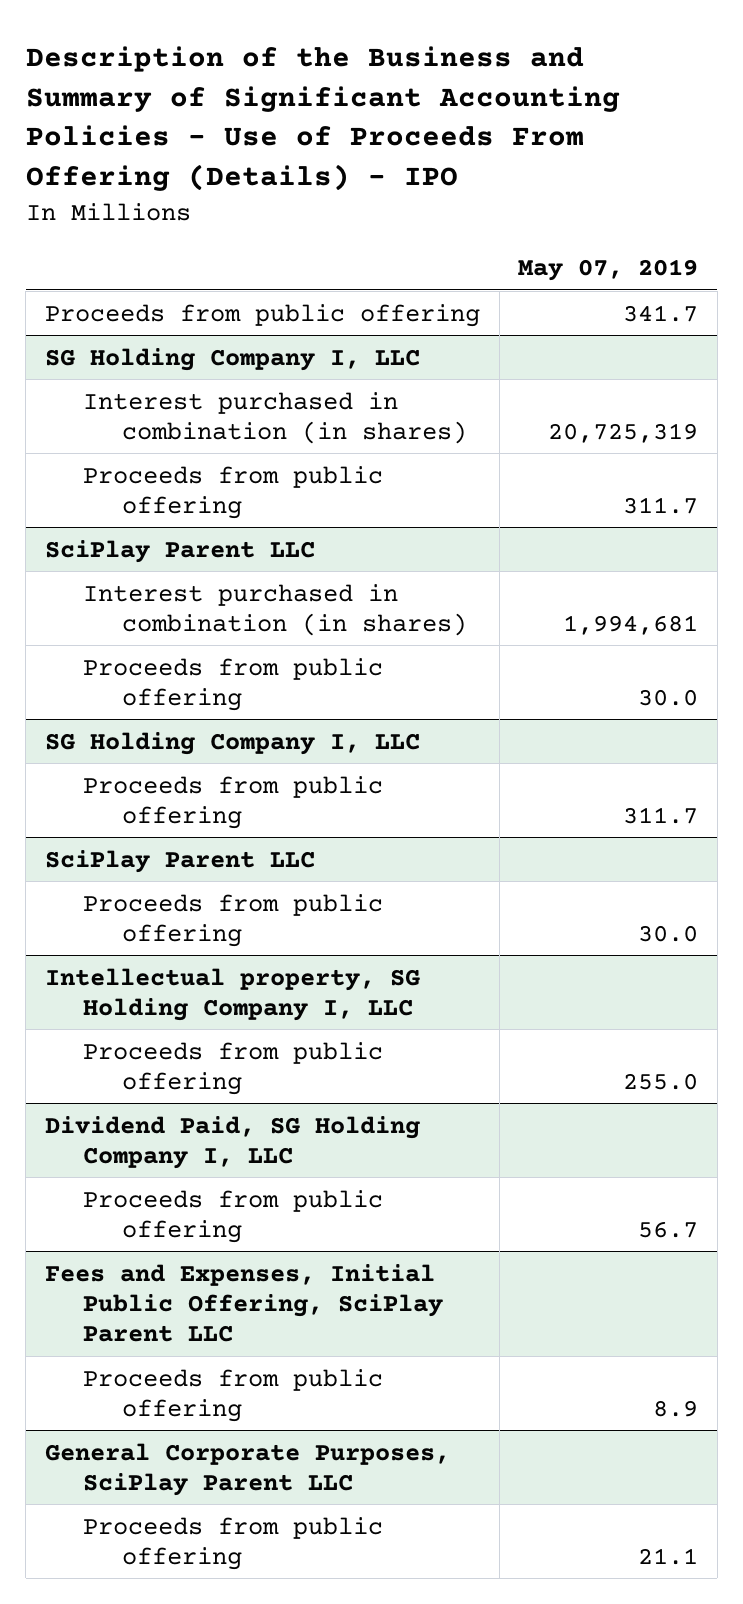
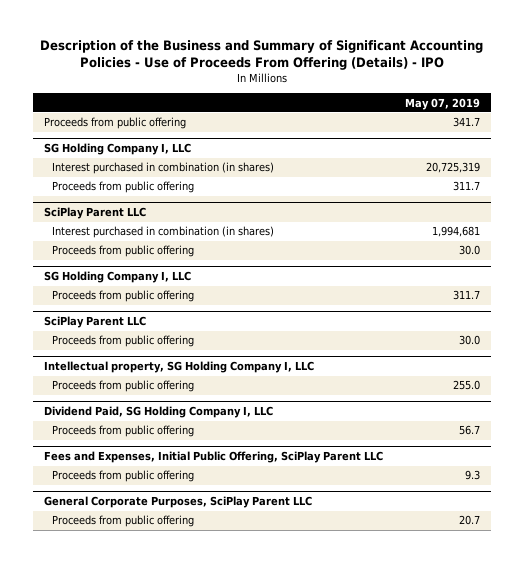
@ Fees and Expenses, Initial Public Offering, SciPlay Parent LLC
- Proceeds from public offering | 8.9
+ Proceeds from public offering | 9.3
@ General Corporate Purposes, SciPlay Parent LLC
- Proceeds from public offering | 21.1
+ Proceeds from public offering | 20.7

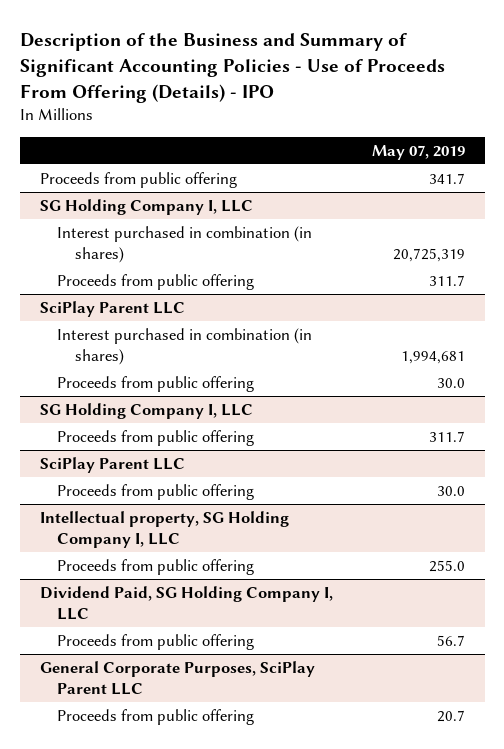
- Fees and Expenses, Initial Public Offering, SciPlay Parent LLC
- Proceeds from public offering | 9.3

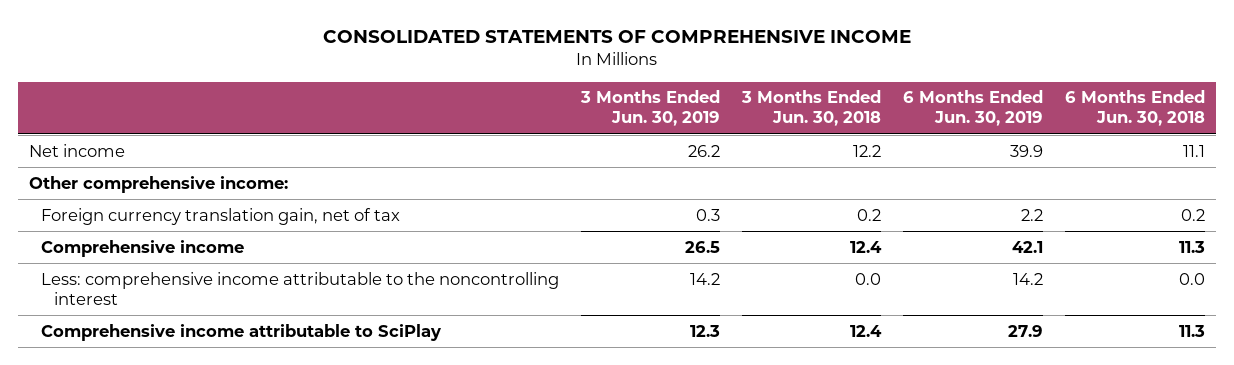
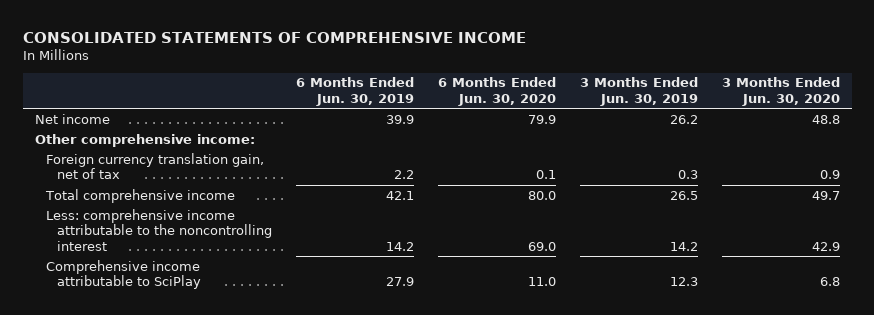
- | 3 Months Ended Jun. 30, 2019 | 3 Months Ended Jun. 30, 2018 | 6 Months Ended Jun. 30, 2019 | 6 Months Ended Jun. 30, 2018
+ | 6 Months Ended Jun. 30, 2019 | 6 Months Ended Jun. 30, 2020 | 3 Months Ended Jun. 30, 2019 | 3 Months Ended Jun. 30, 2020
- Comprehensive income | 26.5 | 12.4 | 42.1 | 11.3
+ Total comprehensive income | 42.1 | 80.0 | 26.5 | 49.7

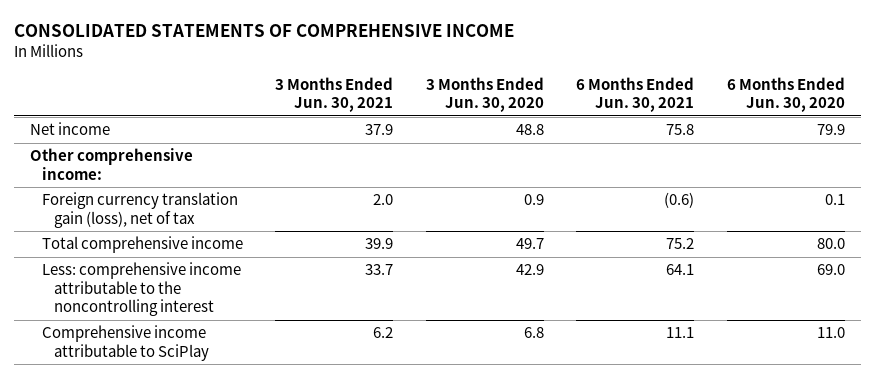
- | 6 Months Ended Jun. 30, 2019 | 6 Months Ended Jun. 30, 2020 | 3 Months Ended Jun. 30, 2019 | 3 Months Ended Jun. 30, 2020
+ | 3 Months Ended Jun. 30, 2021 | 3 Months Ended Jun. 30, 2020 | 6 Months Ended Jun. 30, 2021 | 6 Months Ended Jun. 30, 2020
- Foreign currency translation gain, net of tax | 2.2 | 0.1 | 0.3 | 0.9
+ Foreign currency translation gain (loss), net of tax | 2.0 | 0.9 | (0.6) | 0.1

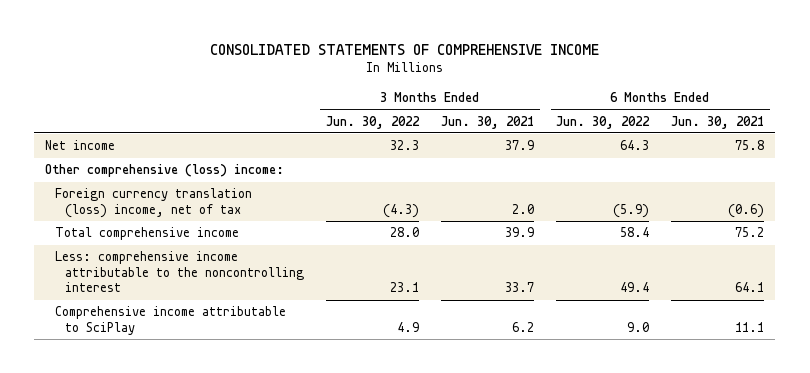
- | 3 Months Ended Jun. 30, 2021 | 3 Months Ended Jun. 30, 2020 | 6 Months Ended Jun. 30, 2021 | 6 Months Ended Jun. 30, 2020
+ | 3 Months Ended Jun. 30, 2022 | 3 Months Ended Jun. 30, 2021 | 6 Months Ended Jun. 30, 2022 | 6 Months Ended Jun. 30, 2021
- Other comprehensive income:
- Foreign currency translation gain (loss), net of tax | 2.0 | 0.9 | (0.6) | 0.1
+ Other comprehensive (loss) income:
+ Foreign currency translation (loss) income, net of tax | (4.3) | 2.0 | (5.9) | (0.6)

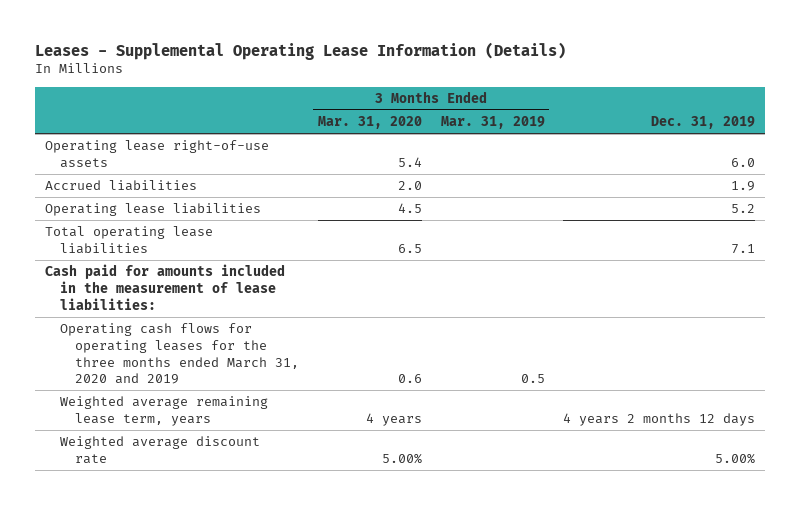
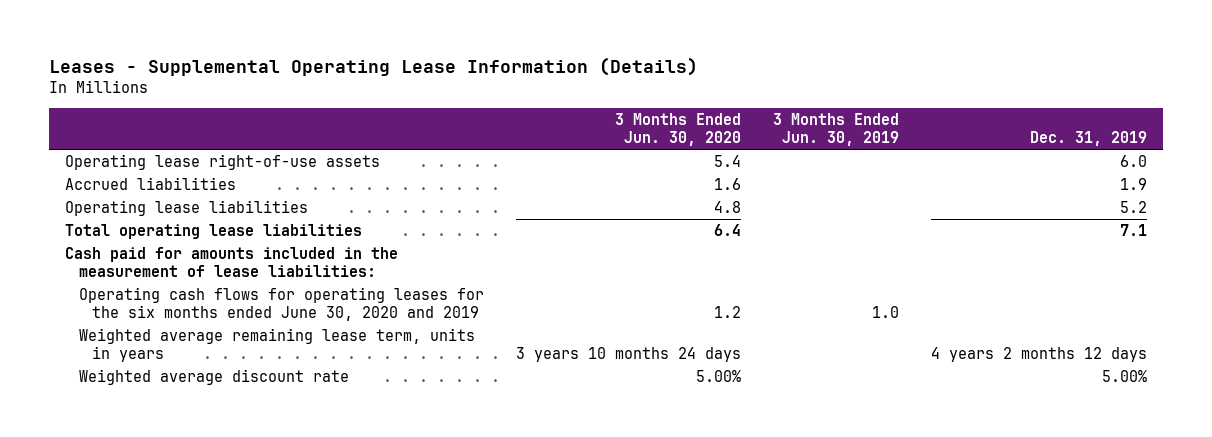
- | 3 Months Ended Mar. 31, 2020 | 3 Months Ended Mar. 31, 2019 | Dec. 31, 2019
+ | 3 Months Ended Jun. 30, 2020 | 3 Months Ended Jun. 30, 2019 | Dec. 31, 2019
- Operating cash flows for operating leases for the three months ended March 31, 2020 and 2019 | 0.6 | 0.5 |
- Weighted average remaining lease term, years | 4 years | | 4 years 2 months 12 days
+ Operating cash flows for operating leases for the six months ended June 30, 2020 and 2019 | 1.2 | 1.0 |
+ Weighted average remaining lease term, units in years | 3 years 10 months 24 days | | 4 years 2 months 12 days

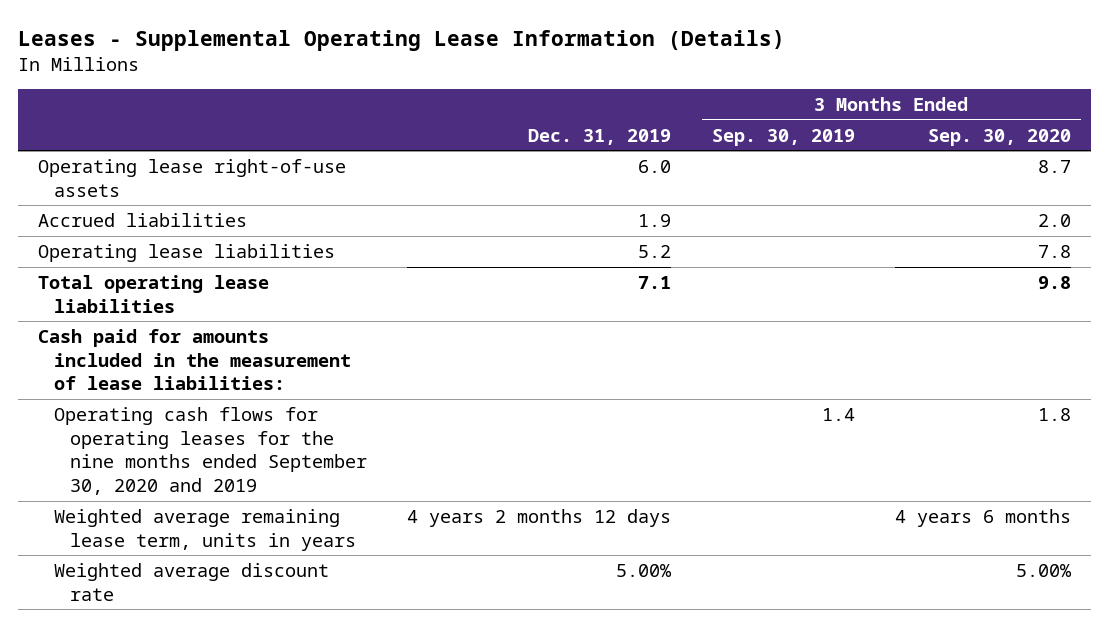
- | 3 Months Ended Jun. 30, 2020 | 3 Months Ended Jun. 30, 2019 | Dec. 31, 2019
+ | Dec. 31, 2019 | 3 Months Ended Sep. 30, 2019 | 3 Months Ended Sep. 30, 2020
- Operating cash flows for operating leases for the six months ended June 30, 2020 and 2019 | 1.2 | 1.0 |
+ Operating cash flows for operating leases for the nine months ended September 30, 2020 and 2019 | | 1.4 | 1.8

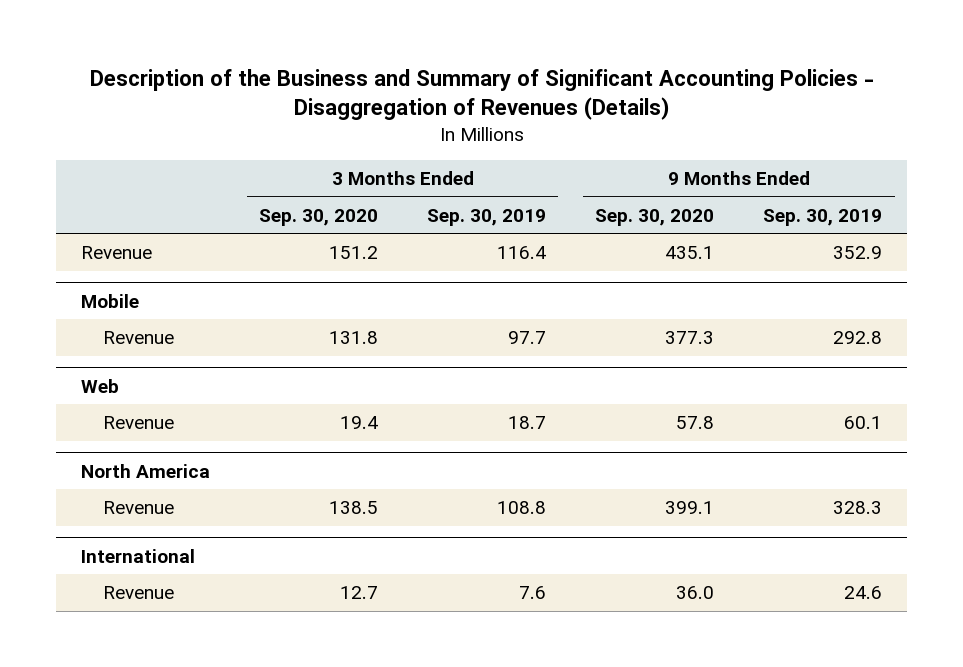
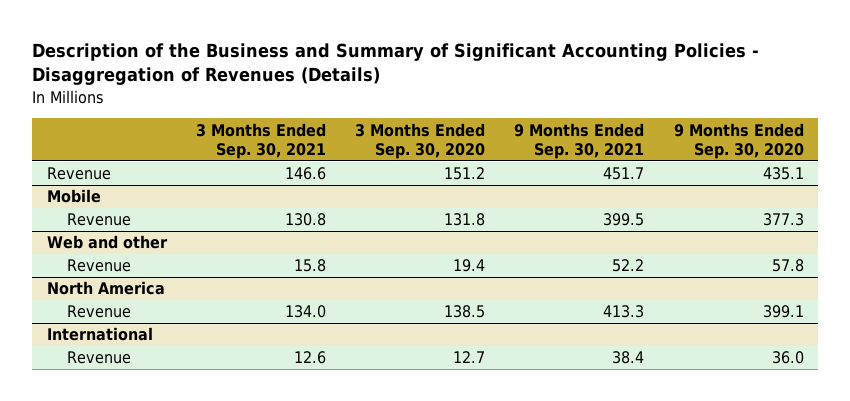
- | 3 Months Ended Sep. 30, 2020 | 3 Months Ended Sep. 30, 2019 | 9 Months Ended Sep. 30, 2020 | 9 Months Ended Sep. 30, 2019
+ | 3 Months Ended Sep. 30, 2021 | 3 Months Ended Sep. 30, 2020 | 9 Months Ended Sep. 30, 2021 | 9 Months Ended Sep. 30, 2020
- Web
+ Web and other

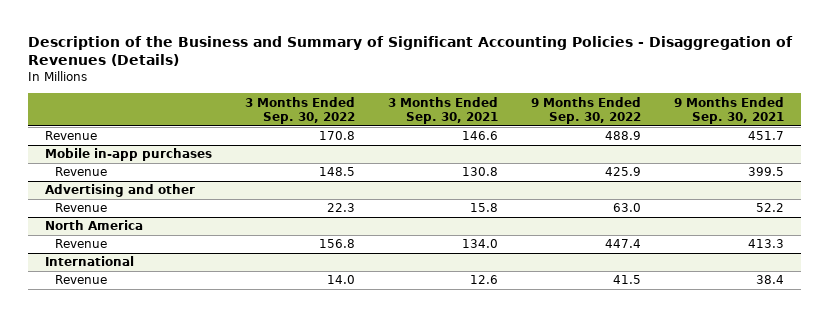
- | 3 Months Ended Sep. 30, 2021 | 3 Months Ended Sep. 30, 2020 | 9 Months Ended Sep. 30, 2021 | 9 Months Ended Sep. 30, 2020
+ | 3 Months Ended Sep. 30, 2022 | 3 Months Ended Sep. 30, 2021 | 9 Months Ended Sep. 30, 2022 | 9 Months Ended Sep. 30, 2021
- Mobile
+ Mobile in-app purchases
- Web and other
+ Advertising and other

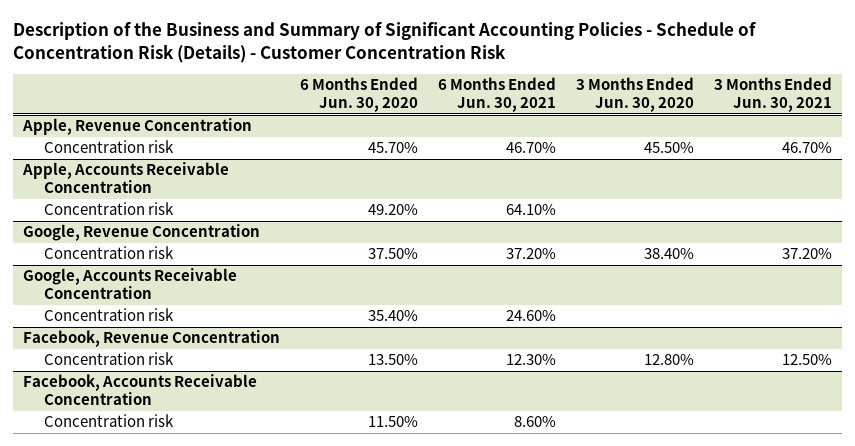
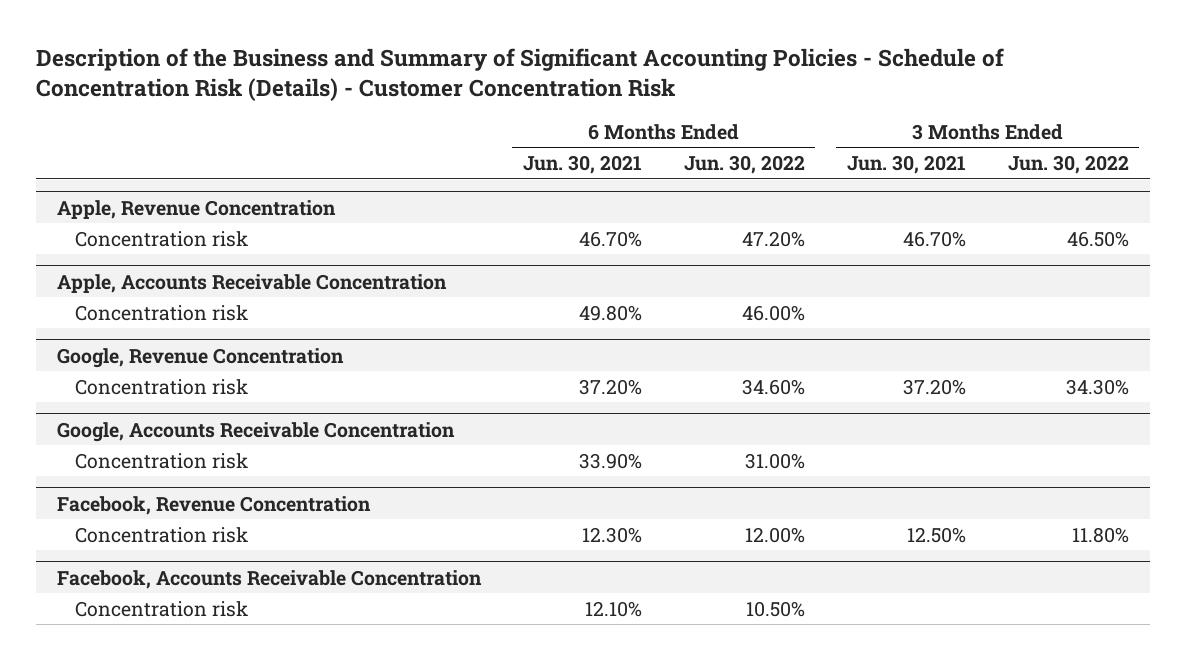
- | 6 Months Ended Jun. 30, 2020 | 6 Months Ended Jun. 30, 2021 | 3 Months Ended Jun. 30, 2020 | 3 Months Ended Jun. 30, 2021
+ | 6 Months Ended Jun. 30, 2021 | 6 Months Ended Jun. 30, 2022 | 3 Months Ended Jun. 30, 2021 | 3 Months Ended Jun. 30, 2022
@ Apple, Accounts Receivable Concentration
- Concentration risk | 49.20% | 64.10% | |
+ Concentration risk | 49.80% | 46.00% | |
@ Google, Accounts Receivable Concentration
- Concentration risk | 35.40% | 24.60% | |
+ Concentration risk | 33.90% | 31.00% | |
@ Facebook, Accounts Receivable Concentration
- Concentration risk | 11.50% | 8.60% | |
+ Concentration risk | 12.10% | 10.50% | |

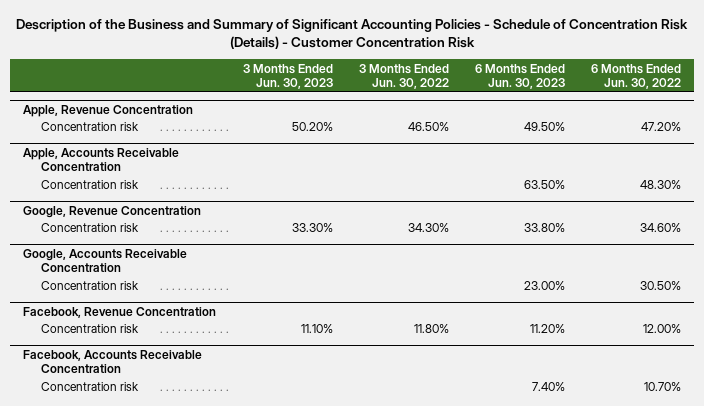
- | 6 Months Ended Jun. 30, 2021 | 6 Months Ended Jun. 30, 2022 | 3 Months Ended Jun. 30, 2021 | 3 Months Ended Jun. 30, 2022
+ | 3 Months Ended Jun. 30, 2023 | 3 Months Ended Jun. 30, 2022 | 6 Months Ended Jun. 30, 2023 | 6 Months Ended Jun. 30, 2022
@ Apple, Accounts Receivable Concentration
- Concentration risk | 49.80% | 46.00% | |
+ Concentration risk | | | 63.50% | 48.30%
@ Google, Accounts Receivable Concentration
- Concentration risk | 33.90% | 31.00% | |
+ Concentration risk | | | 23.00% | 30.50%
@ Facebook, Accounts Receivable Concentration
- Concentration risk | 12.10% | 10.50% | |
+ Concentration risk | | | 7.40% | 10.70%

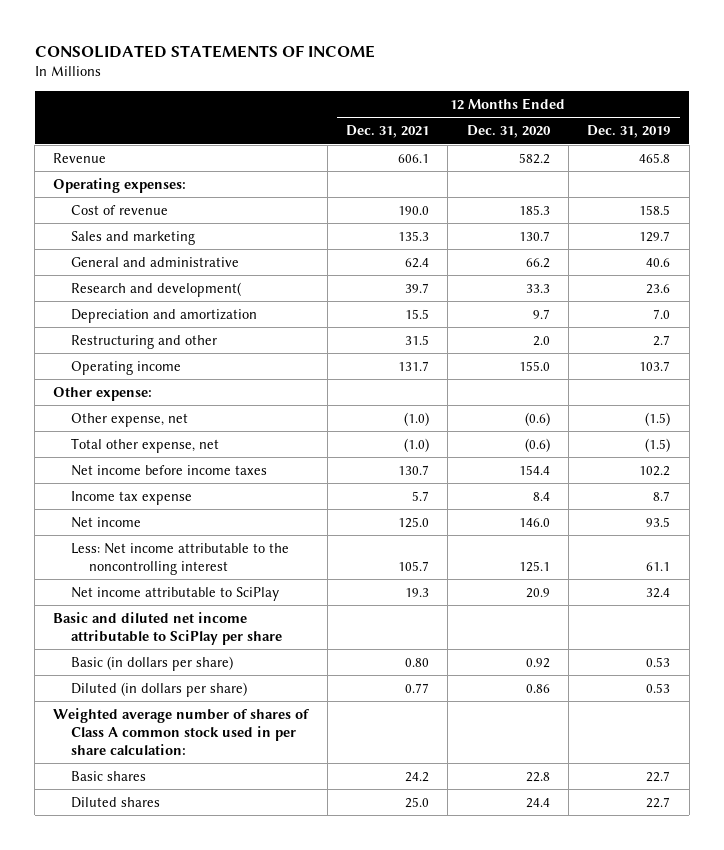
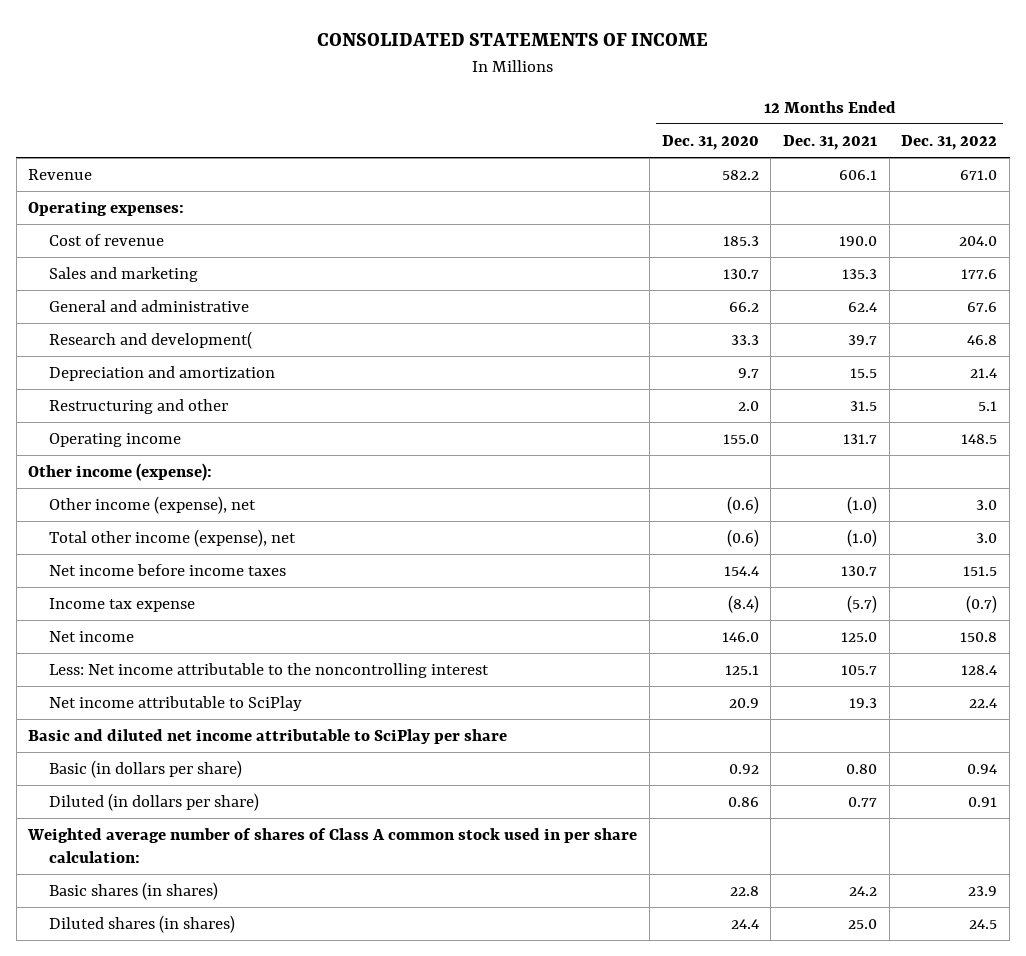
- | 12 Months Ended Dec. 31, 2021 | 12 Months Ended Dec. 31, 2020 | 12 Months Ended Dec. 31, 2019
+ | 12 Months Ended Dec. 31, 2020 | 12 Months Ended Dec. 31, 2021 | 12 Months Ended Dec. 31, 2022
- Other expense:
- Other expense, net | (1.0) | (0.6) | (1.5)
- Total other expense, net | (1.0) | (0.6) | (1.5)
+ Other income (expense):
+ Other income (expense), net | (0.6) | (1.0) | 3.0
+ Total other income (expense), net | (0.6) | (1.0) | 3.0
- Income tax expense | 5.7 | 8.4 | 8.7
+ Income tax expense | (8.4) | (5.7) | (0.7)
- Basic shares | 24.2 | 22.8 | 22.7
- Diluted shares | 25.0 | 24.4 | 22.7
+ Basic shares (in shares) | 22.8 | 24.2 | 23.9
+ Diluted shares (in shares) | 24.4 | 25.0 | 24.5

